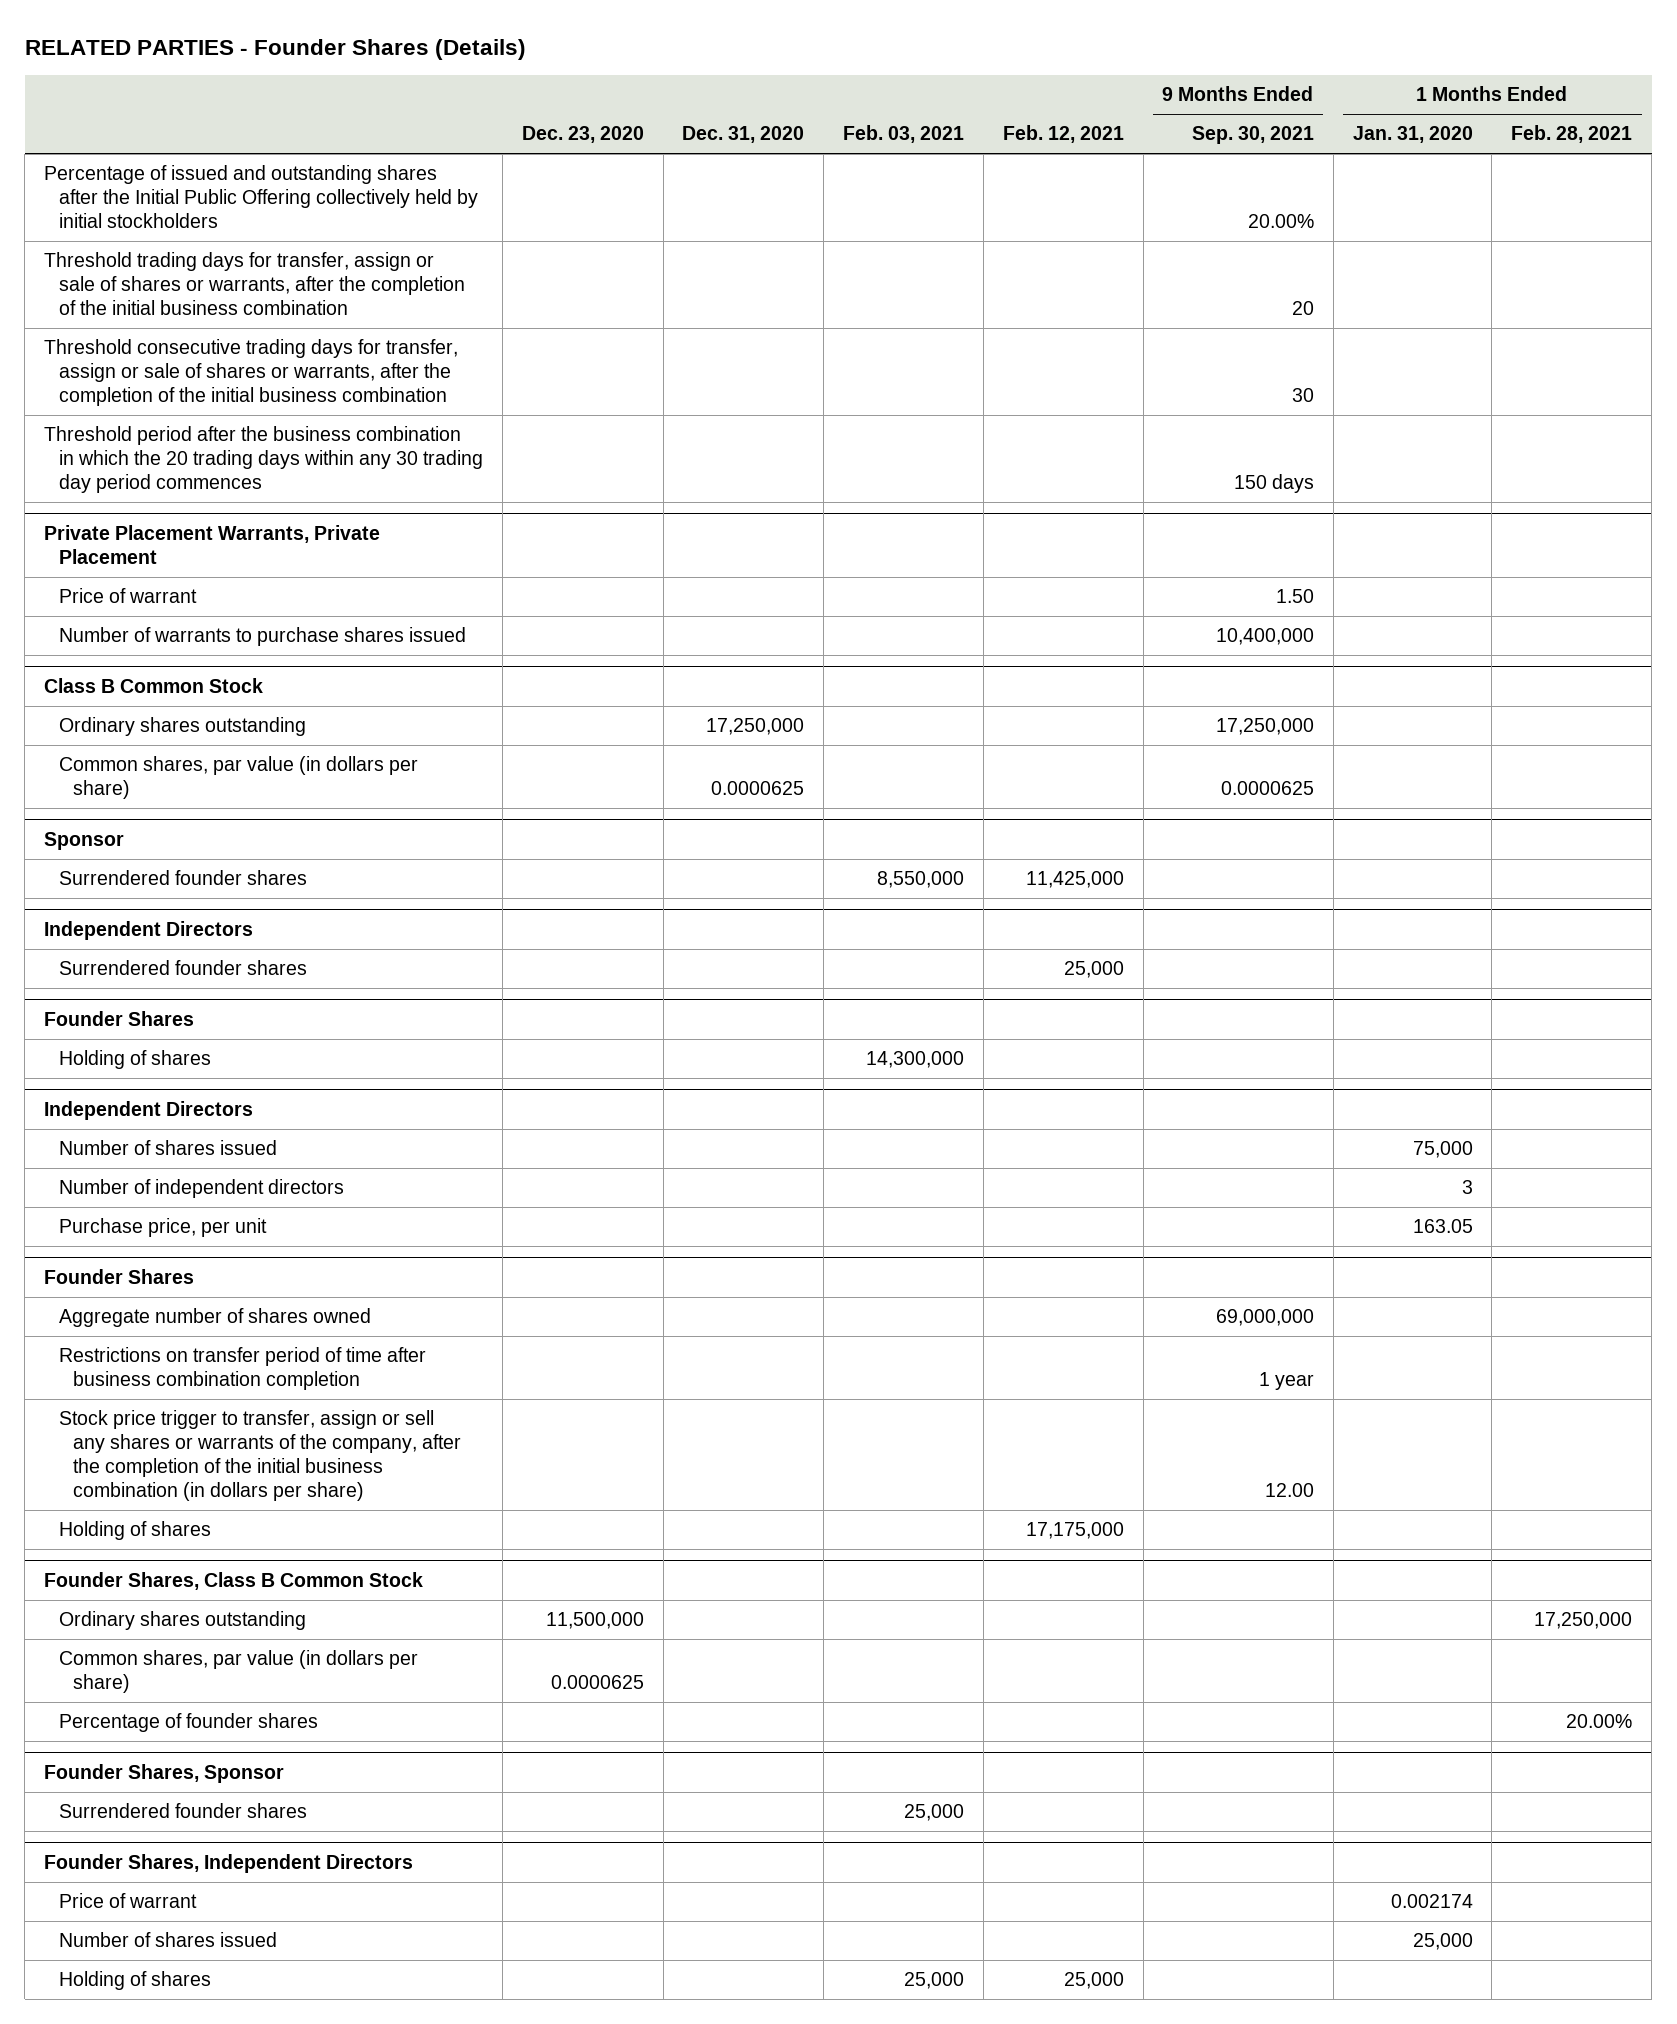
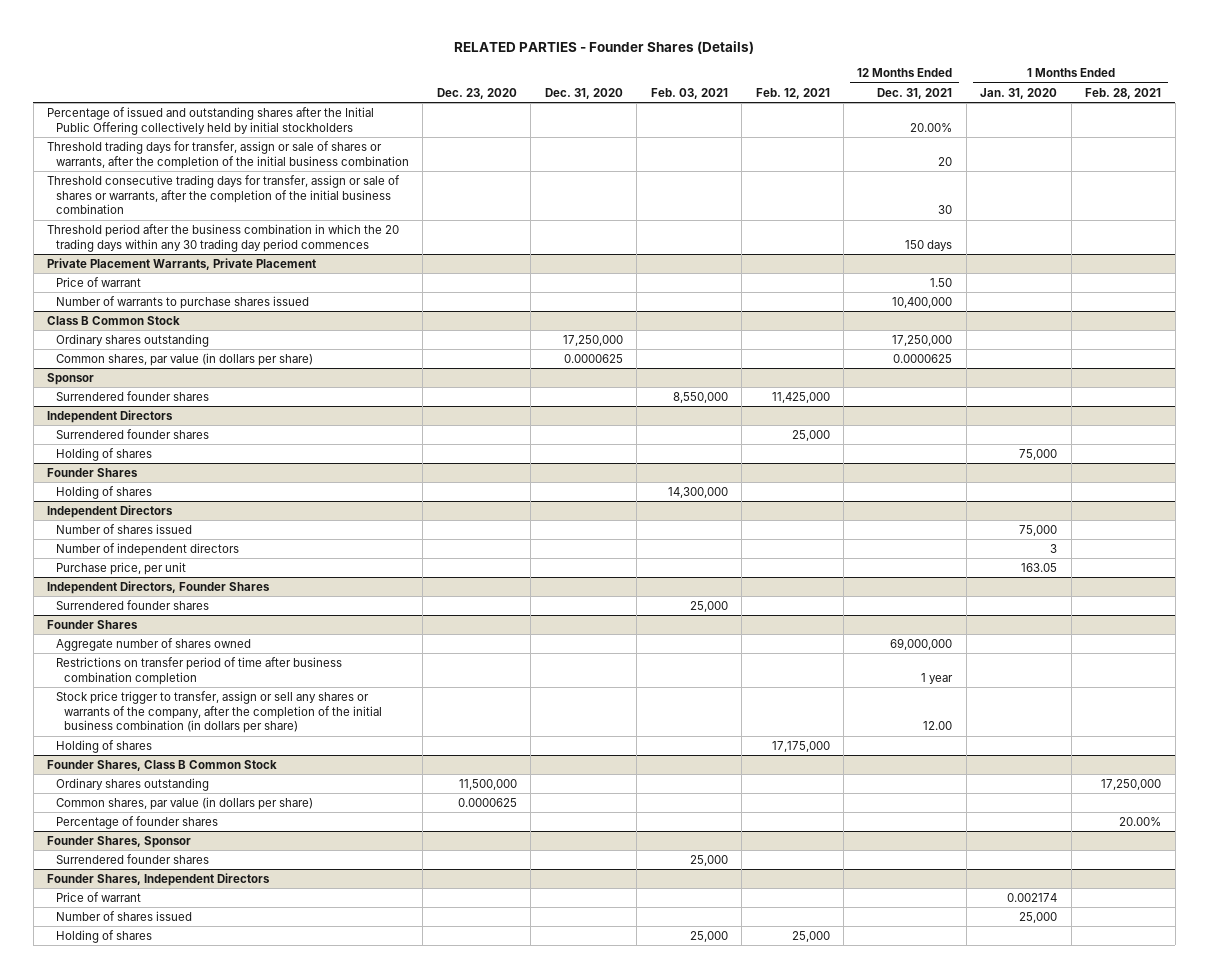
- | Dec. 23, 2020 | Dec. 31, 2020 | Feb. 03, 2021 | Feb. 12, 2021 | 9 Months Ended Sep. 30, 2021 | 1 Months Ended Jan. 31, 2020 | 1 Months Ended Feb. 28, 2021
+ | Dec. 23, 2020 | Dec. 31, 2020 | Feb. 03, 2021 | Feb. 12, 2021 | 12 Months Ended Dec. 31, 2021 | 1 Months Ended Jan. 31, 2020 | 1 Months Ended Feb. 28, 2021
@ Independent Directors
+ Holding of shares | | | | | | 75,000 |
+ Independent Directors, Founder Shares
+ Surrendered founder shares | | | 25,000 | | | |

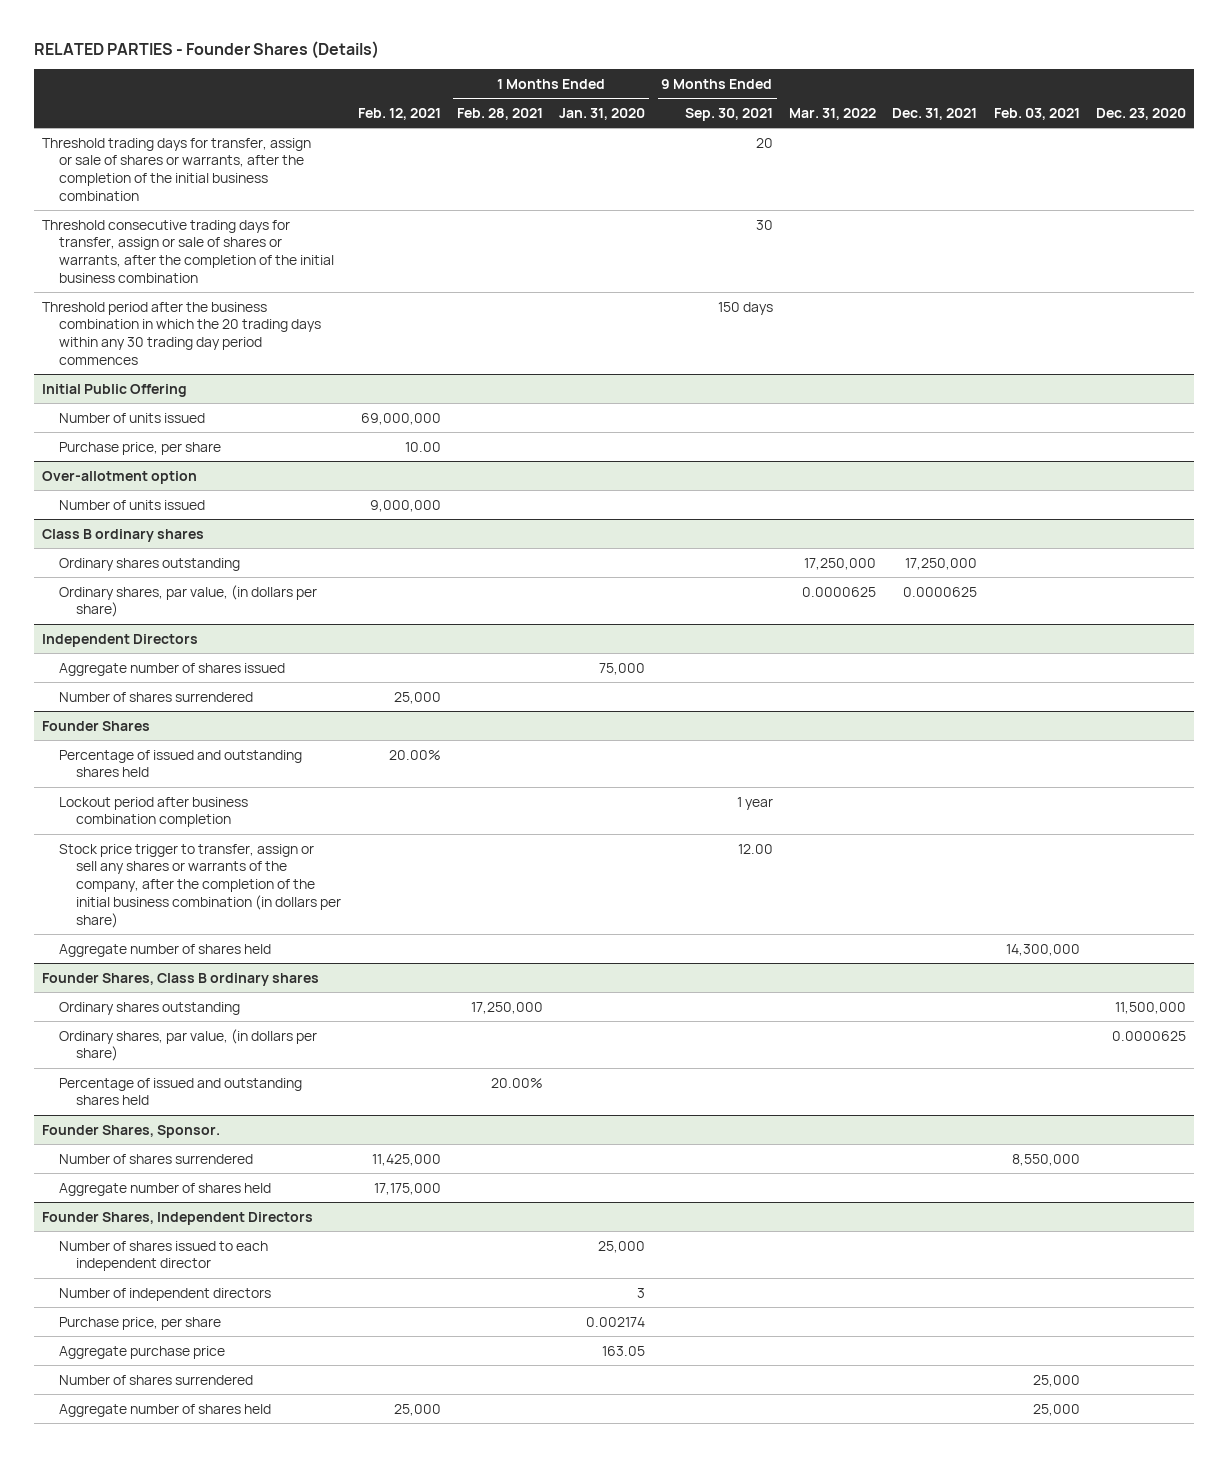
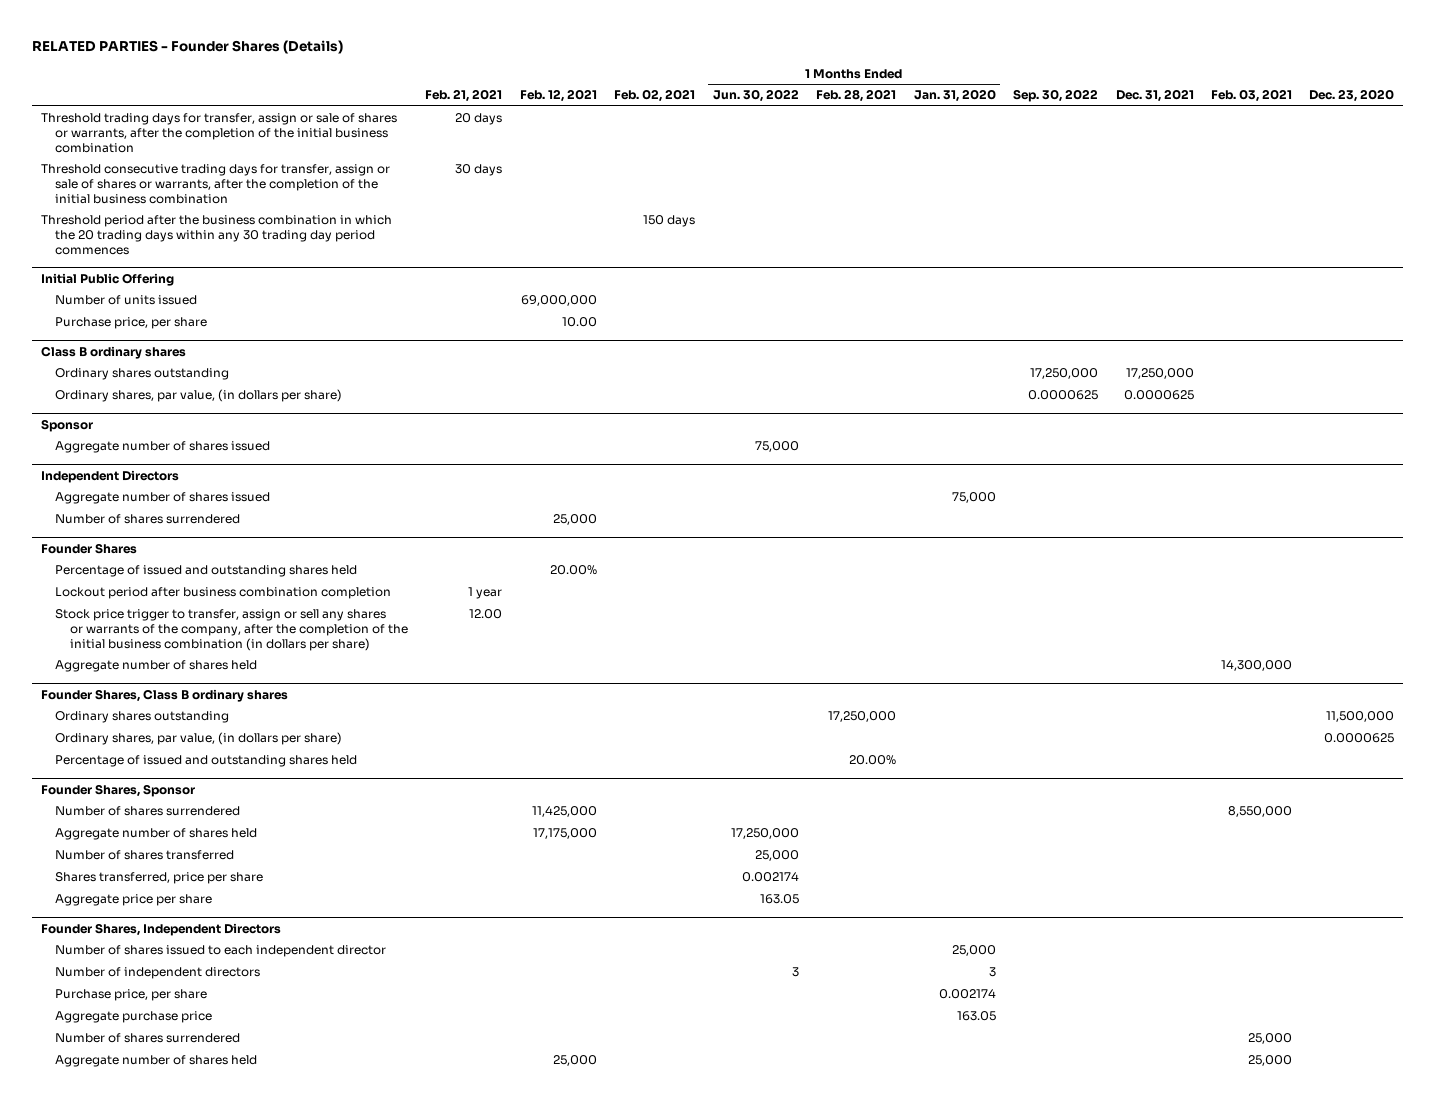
- | Feb. 12, 2021 | 1 Months Ended Feb. 28, 2021 | 1 Months Ended Jan. 31, 2020 | 9 Months Ended Sep. 30, 2021 | Mar. 31, 2022 | Dec. 31, 2021 | Feb. 03, 2021 | Dec. 23, 2020
+ | Feb. 21, 2021 | Feb. 12, 2021 | Feb. 02, 2021 | 1 Months Ended Jun. 30, 2022 | 1 Months Ended Feb. 28, 2021 | 1 Months Ended Jan. 31, 2020 | Sep. 30, 2022 | Dec. 31, 2021 | Feb. 03, 2021 | Dec. 23, 2020
- Over-allotment option
- Number of units issued | 9,000,000 | | | | | | |
+ Sponsor
+ Aggregate number of shares issued | | | | 75,000 | | | | | |
- Founder Shares, Sponsor.
+ Founder Shares, Sponsor
+ Number of shares transferred | | | | 25,000 | | | | | |
+ Shares transferred, price per share | | | | 0.002174 | | | | | |
+ Aggregate price per share | | | | 163.05 | | | | | |

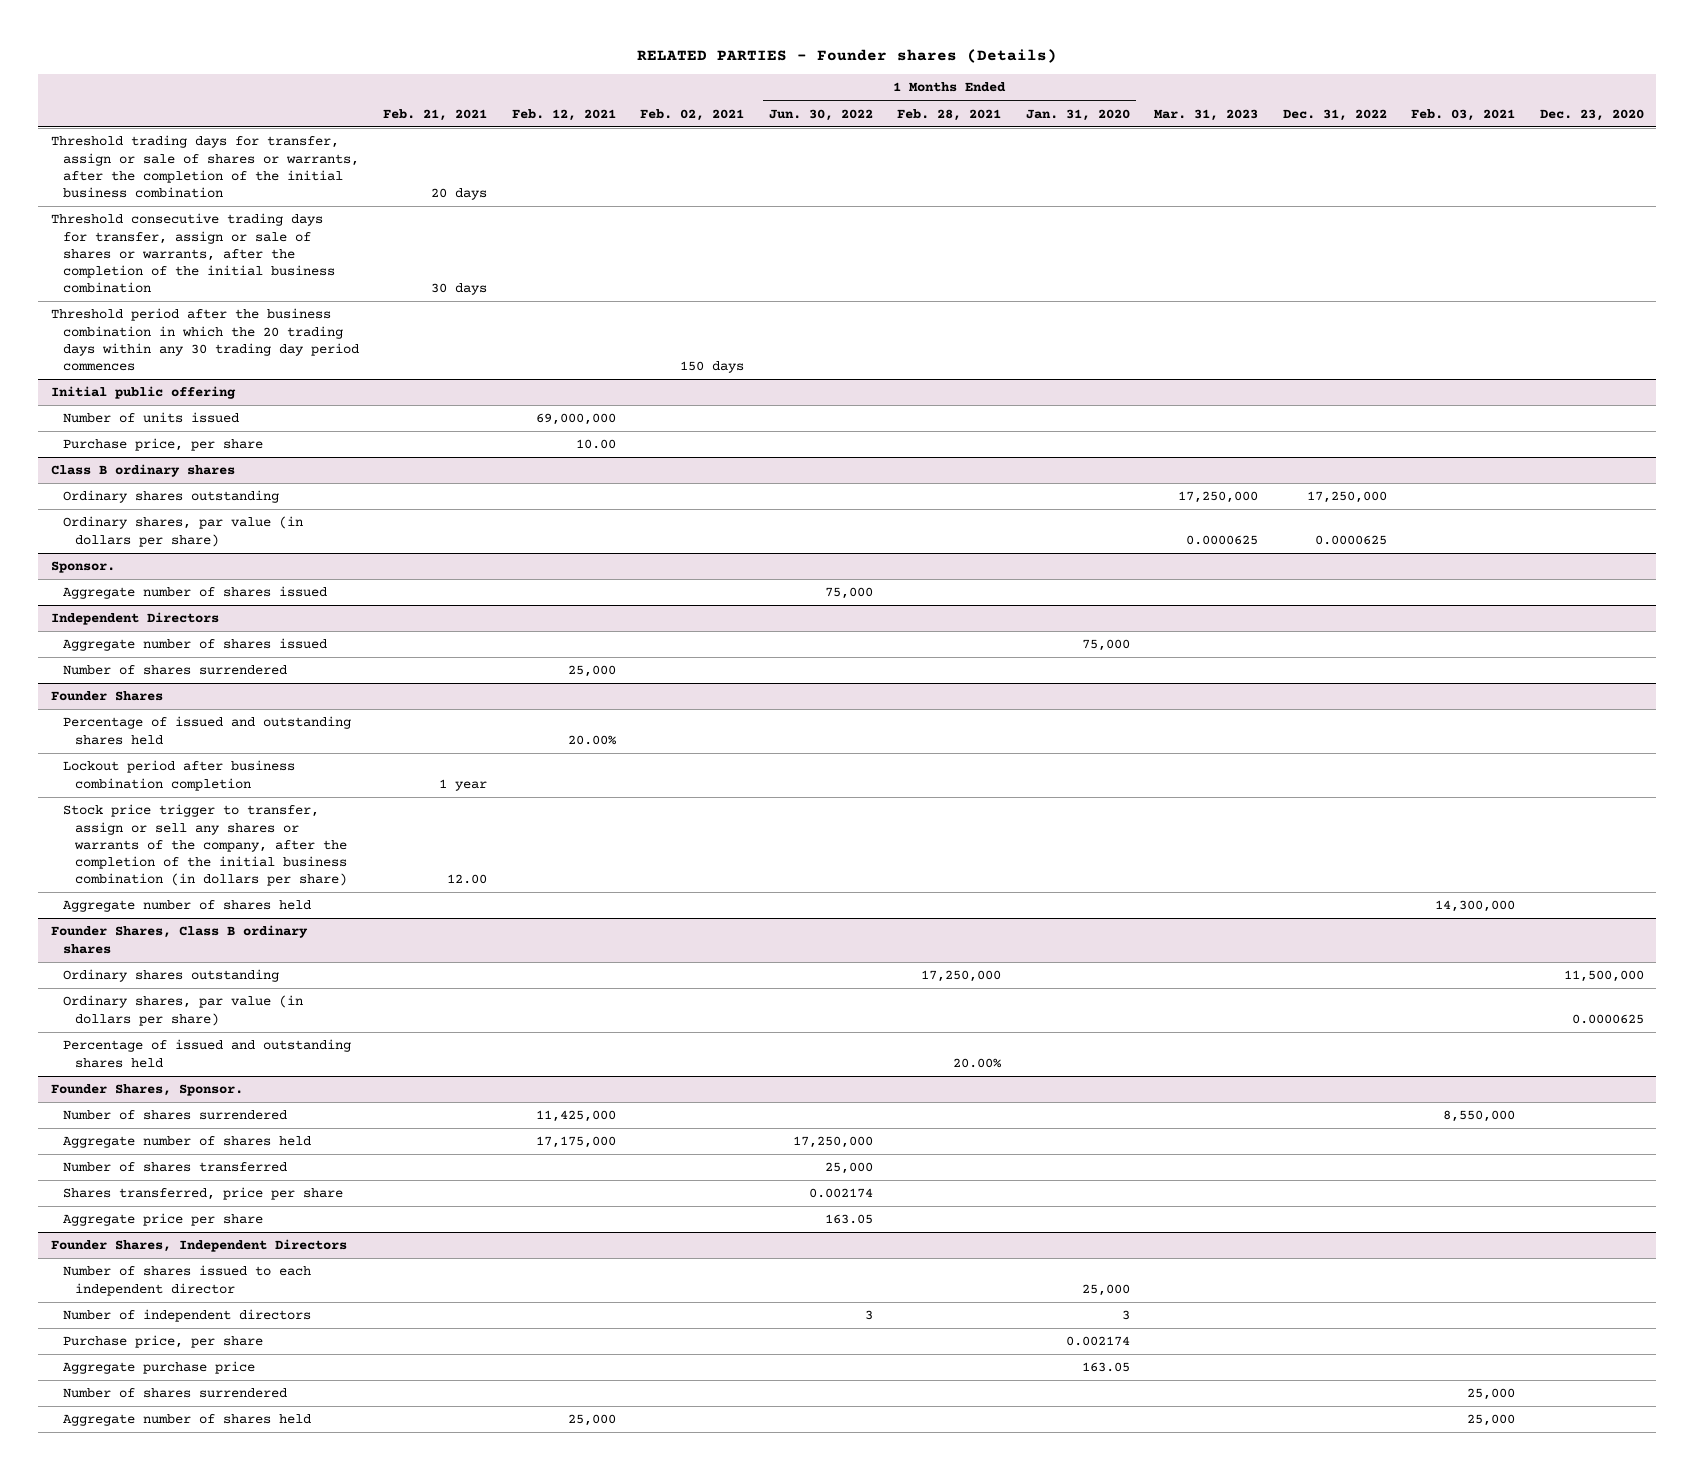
- RELATED PARTIES - Founder Shares (Details)
+ RELATED PARTIES - Founder shares (Details)
- | Feb. 21, 2021 | Feb. 12, 2021 | Feb. 02, 2021 | 1 Months Ended Jun. 30, 2022 | 1 Months Ended Feb. 28, 2021 | 1 Months Ended Jan. 31, 2020 | Sep. 30, 2022 | Dec. 31, 2021 | Feb. 03, 2021 | Dec. 23, 2020
+ | Feb. 21, 2021 | Feb. 12, 2021 | Feb. 02, 2021 | 1 Months Ended Jun. 30, 2022 | 1 Months Ended Feb. 28, 2021 | 1 Months Ended Jan. 31, 2020 | Mar. 31, 2023 | Dec. 31, 2022 | Feb. 03, 2021 | Dec. 23, 2020
- Initial Public Offering
+ Initial public offering
@ Class B ordinary shares
- Ordinary shares, par value, (in dollars per share) | | | | | | | 0.0000625 | 0.0000625 | |
- Sponsor
@ Class B ordinary shares
+ Ordinary shares, par value (in dollars per share) | | | | | | | 0.0000625 | 0.0000625 | |
+ Sponsor.
@ Founder Shares, Class B ordinary shares
- Ordinary shares, par value, (in dollars per share) | | | | | | | | | | 0.0000625
+ Ordinary shares, par value (in dollars per share) | | | | | | | | | | 0.0000625
- Founder Shares, Sponsor
+ Founder Shares, Sponsor.

